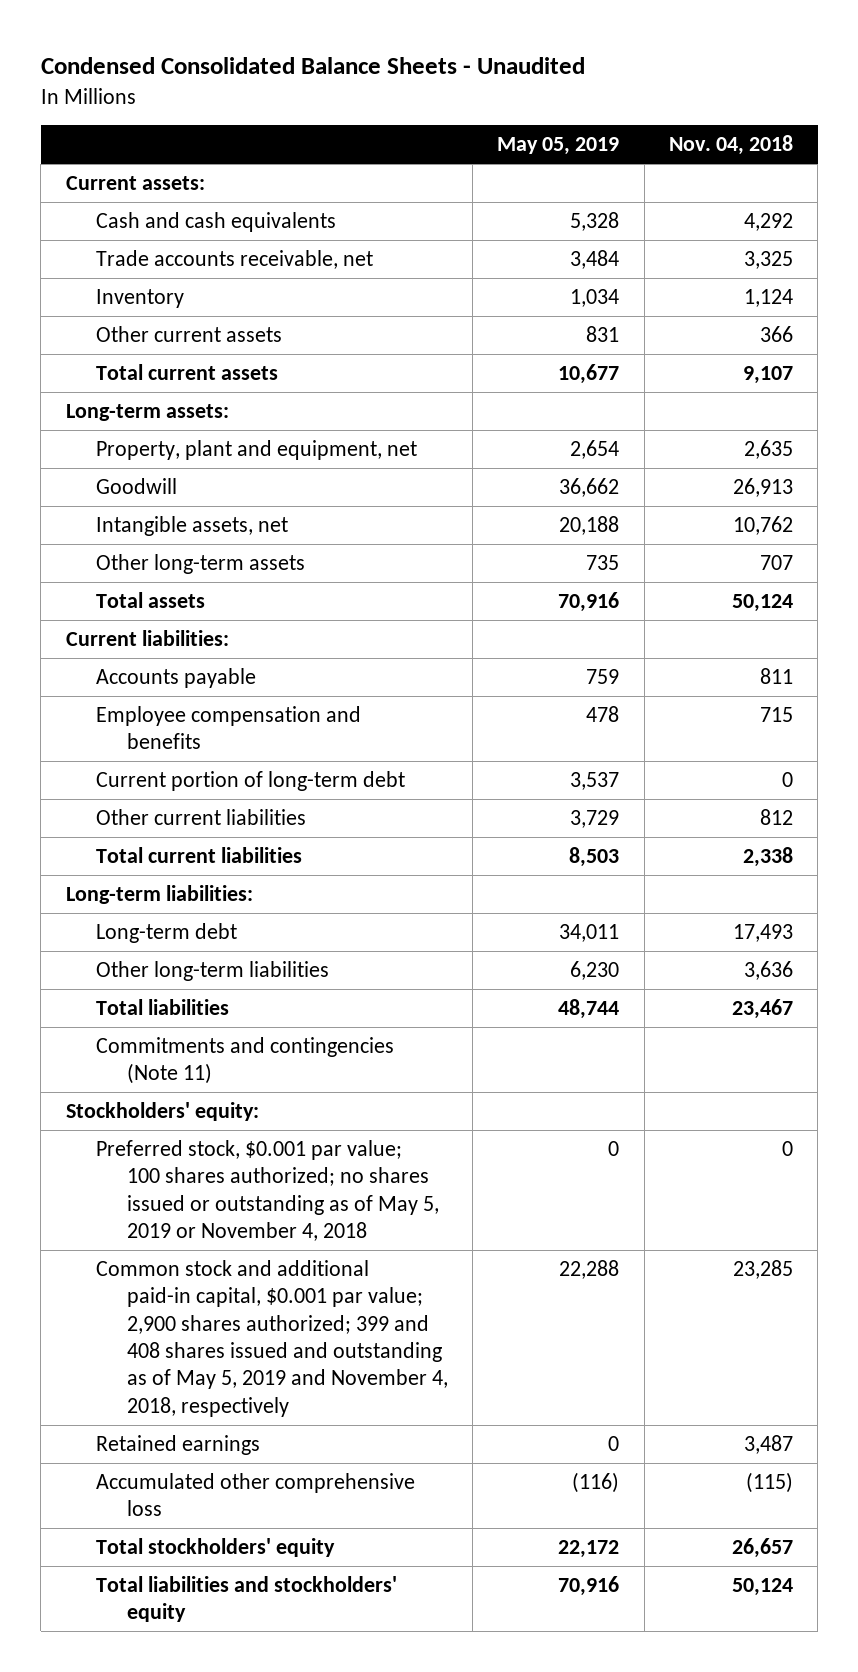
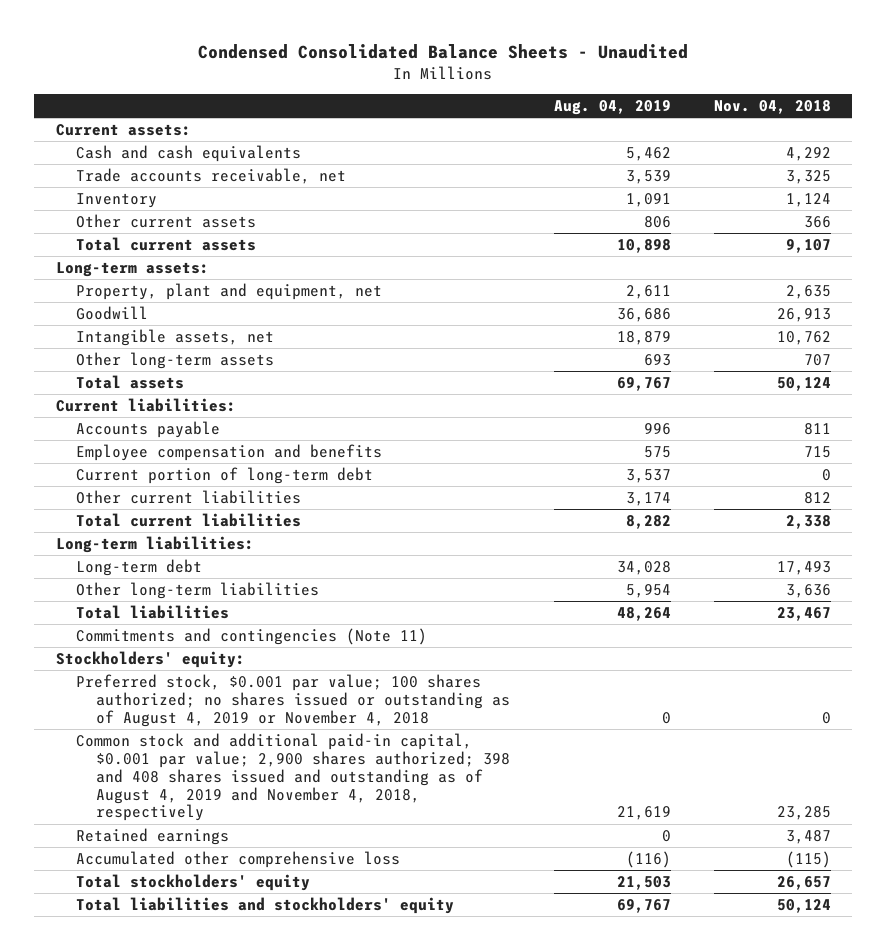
- | May 05, 2019 | Nov. 04, 2018
+ | Aug. 04, 2019 | Nov. 04, 2018
- Preferred stock, $0.001 par value; 100 shares authorized; no shares issued or outstanding as of May 5, 2019 or November 4, 2018 | 0 | 0
- Common stock and additional paid-in capital, $0.001 par value; 2,900 shares authorized; 399 and 408 shares issued and outstanding as of May 5, 2019 and November 4, 2018, respectively | 22,288 | 23,285
+ Preferred stock, $0.001 par value; 100 shares authorized; no shares issued or outstanding as of August 4, 2019 or November 4, 2018 | 0 | 0
+ Common stock and additional paid-in capital, $0.001 par value; 2,900 shares authorized; 398 and 408 shares issued and outstanding as of August 4, 2019 and November 4, 2018, respectively | 21,619 | 23,285

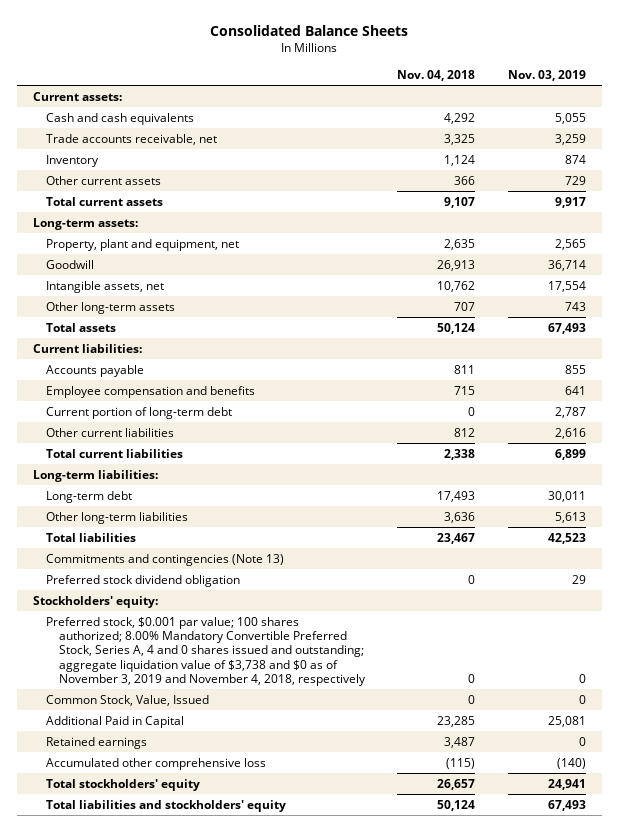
- Condensed Consolidated Balance Sheets - Unaudited
+ Consolidated Balance Sheets
- | Aug. 04, 2019 | Nov. 04, 2018
+ | Nov. 04, 2018 | Nov. 03, 2019
- Commitments and contingencies (Note 11)
+ Commitments and contingencies (Note 13)
+ Preferred stock dividend obligation | 0 | 29
- Preferred stock, $0.001 par value; 100 shares authorized; no shares issued or outstanding as of August 4, 2019 or November 4, 2018 | 0 | 0
- Common stock and additional paid-in capital, $0.001 par value; 2,900 shares authorized; 398 and 408 shares issued and outstanding as of August 4, 2019 and November 4, 2018, respectively | 21,619 | 23,285
+ Preferred stock, $0.001 par value; 100 shares authorized; 8.00% Mandatory Convertible Preferred Stock, Series A, 4 and 0 shares issued and outstanding; aggregate liquidation value of $3,738 and $0 as of November 3, 2019 and November 4, 2018, respectively | 0 | 0
+ Common Stock, Value, Issued | 0 | 0
+ Additional Paid in Capital | 23,285 | 25,081

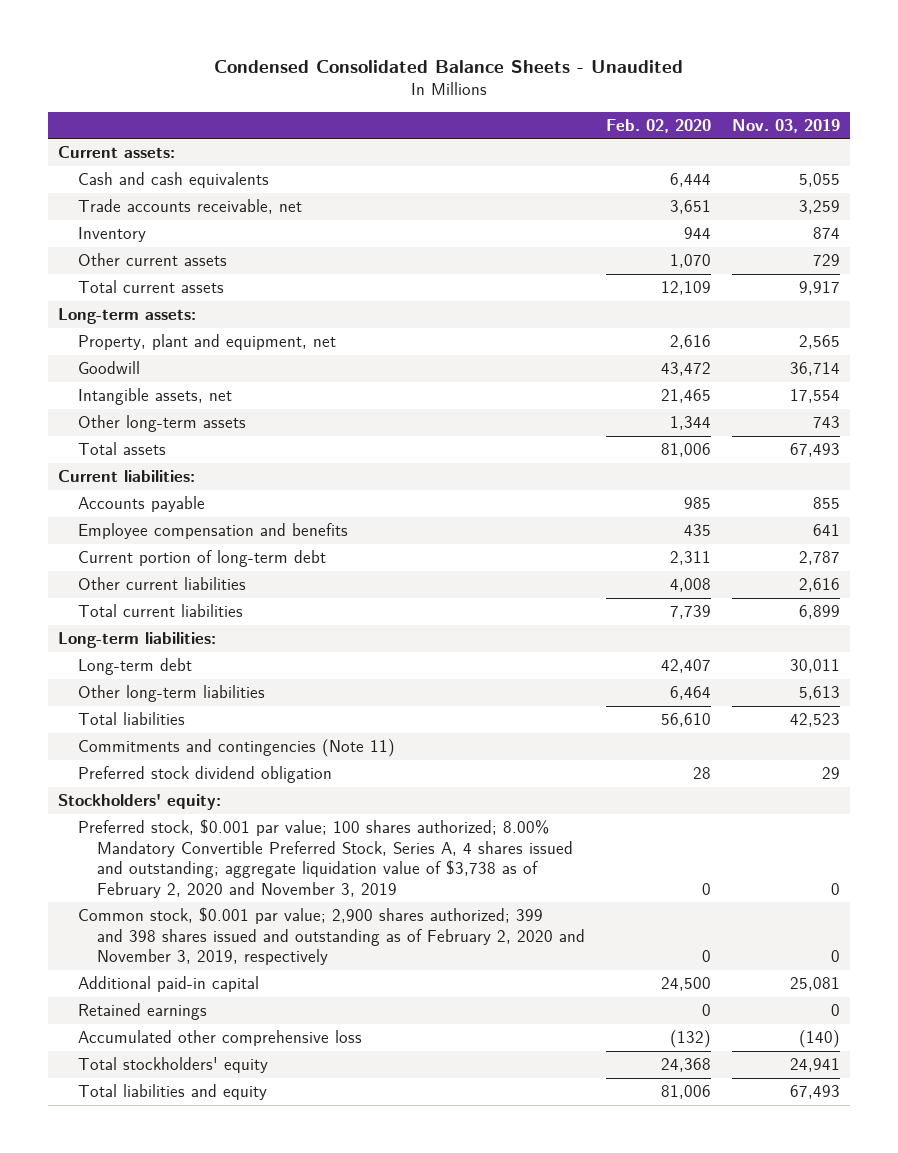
- Consolidated Balance Sheets
+ Condensed Consolidated Balance Sheets - Unaudited
- | Nov. 04, 2018 | Nov. 03, 2019
+ | Feb. 02, 2020 | Nov. 03, 2019
- Commitments and contingencies (Note 13)
+ Commitments and contingencies (Note 11)
- Preferred stock, $0.001 par value; 100 shares authorized; 8.00% Mandatory Convertible Preferred Stock, Series A, 4 and 0 shares issued and outstanding; aggregate liquidation value of $3,738 and $0 as of November 3, 2019 and November 4, 2018, respectively | 0 | 0
- Common Stock, Value, Issued | 0 | 0
- Additional Paid in Capital | 23,285 | 25,081
+ Preferred stock, $0.001 par value; 100 shares authorized; 8.00% Mandatory Convertible Preferred Stock, Series A, 4 shares issued and outstanding; aggregate liquidation value of $3,738 as of February 2, 2020 and November 3, 2019 | 0 | 0
+ Common stock, $0.001 par value; 2,900 shares authorized; 399 and 398 shares issued and outstanding as of February 2, 2020 and November 3, 2019, respectively | 0 | 0
+ Additional paid-in capital | 24,500 | 25,081
- Total liabilities and stockholders' equity | 50,124 | 67,493
+ Total liabilities and equity | 81,006 | 67,493

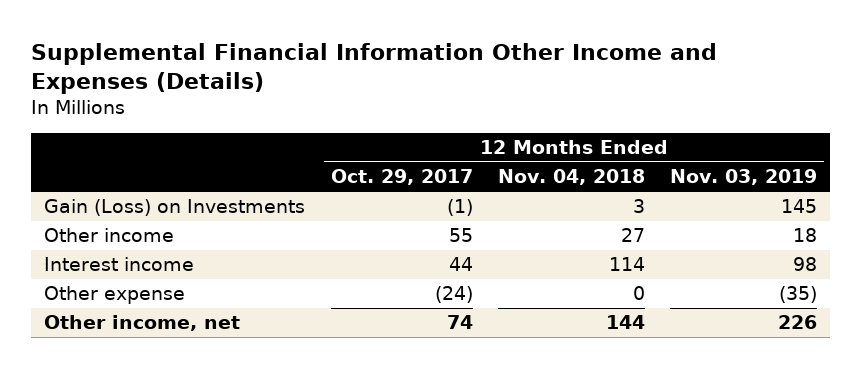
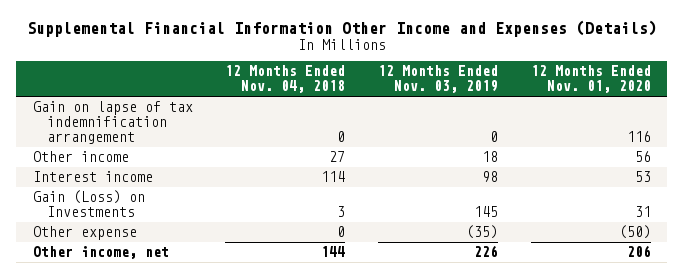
- | 12 Months Ended Oct. 29, 2017 | 12 Months Ended Nov. 04, 2018 | 12 Months Ended Nov. 03, 2019
+ | 12 Months Ended Nov. 04, 2018 | 12 Months Ended Nov. 03, 2019 | 12 Months Ended Nov. 01, 2020
+ Gain on lapse of tax indemnification arrangement | 0 | 0 | 116
moved down: Gain (Loss) on Investments | 3 | 145 | 31

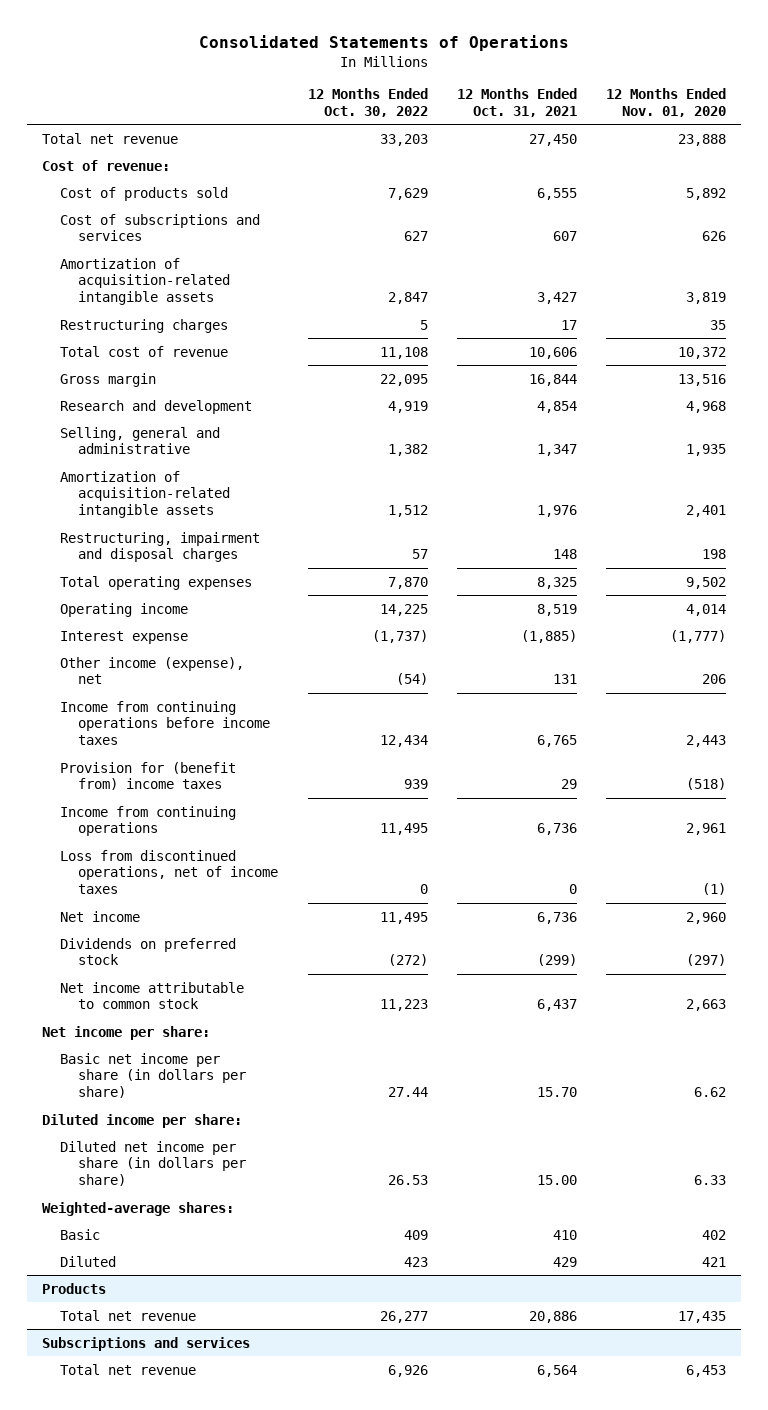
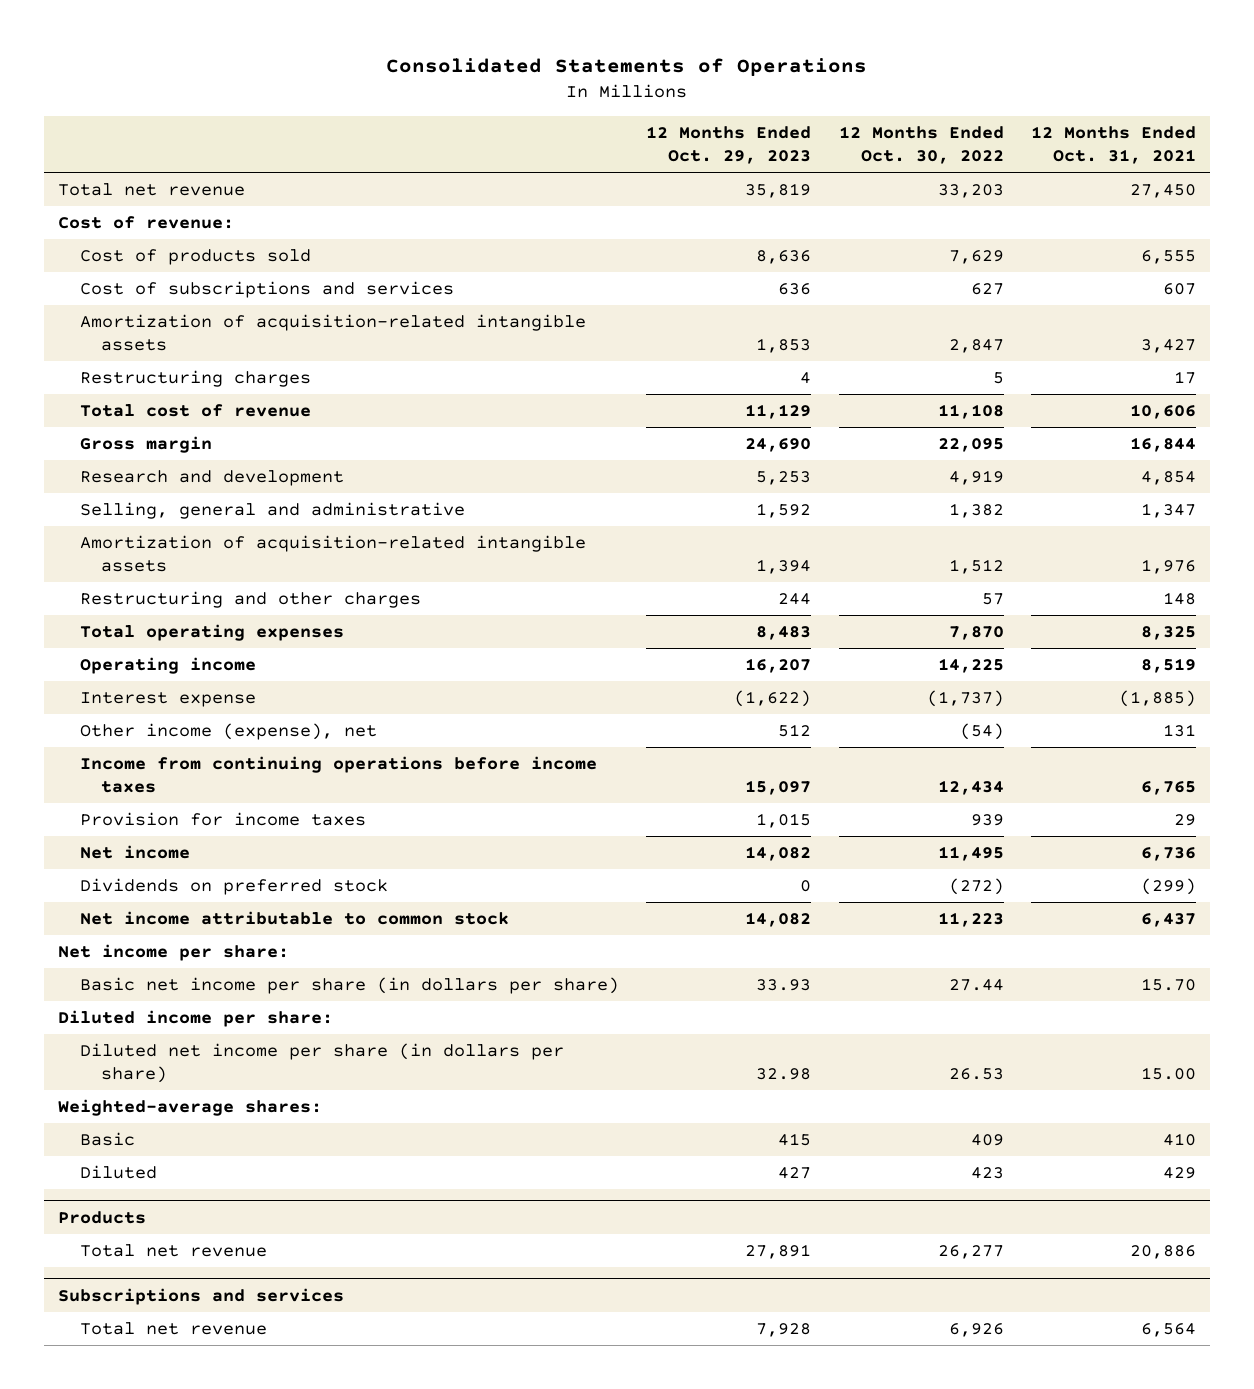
- | 12 Months Ended Oct. 30, 2022 | 12 Months Ended Oct. 31, 2021 | 12 Months Ended Nov. 01, 2020
+ | 12 Months Ended Oct. 29, 2023 | 12 Months Ended Oct. 30, 2022 | 12 Months Ended Oct. 31, 2021
- Restructuring, impairment and disposal charges | 57 | 148 | 198
+ Restructuring and other charges | 244 | 57 | 148
- Provision for (benefit from) income taxes | 939 | 29 | (518)
- Income from continuing operations | 11,495 | 6,736 | 2,961
- Loss from discontinued operations, net of income taxes | 0 | 0 | (1)
+ Provision for income taxes | 1,015 | 939 | 29

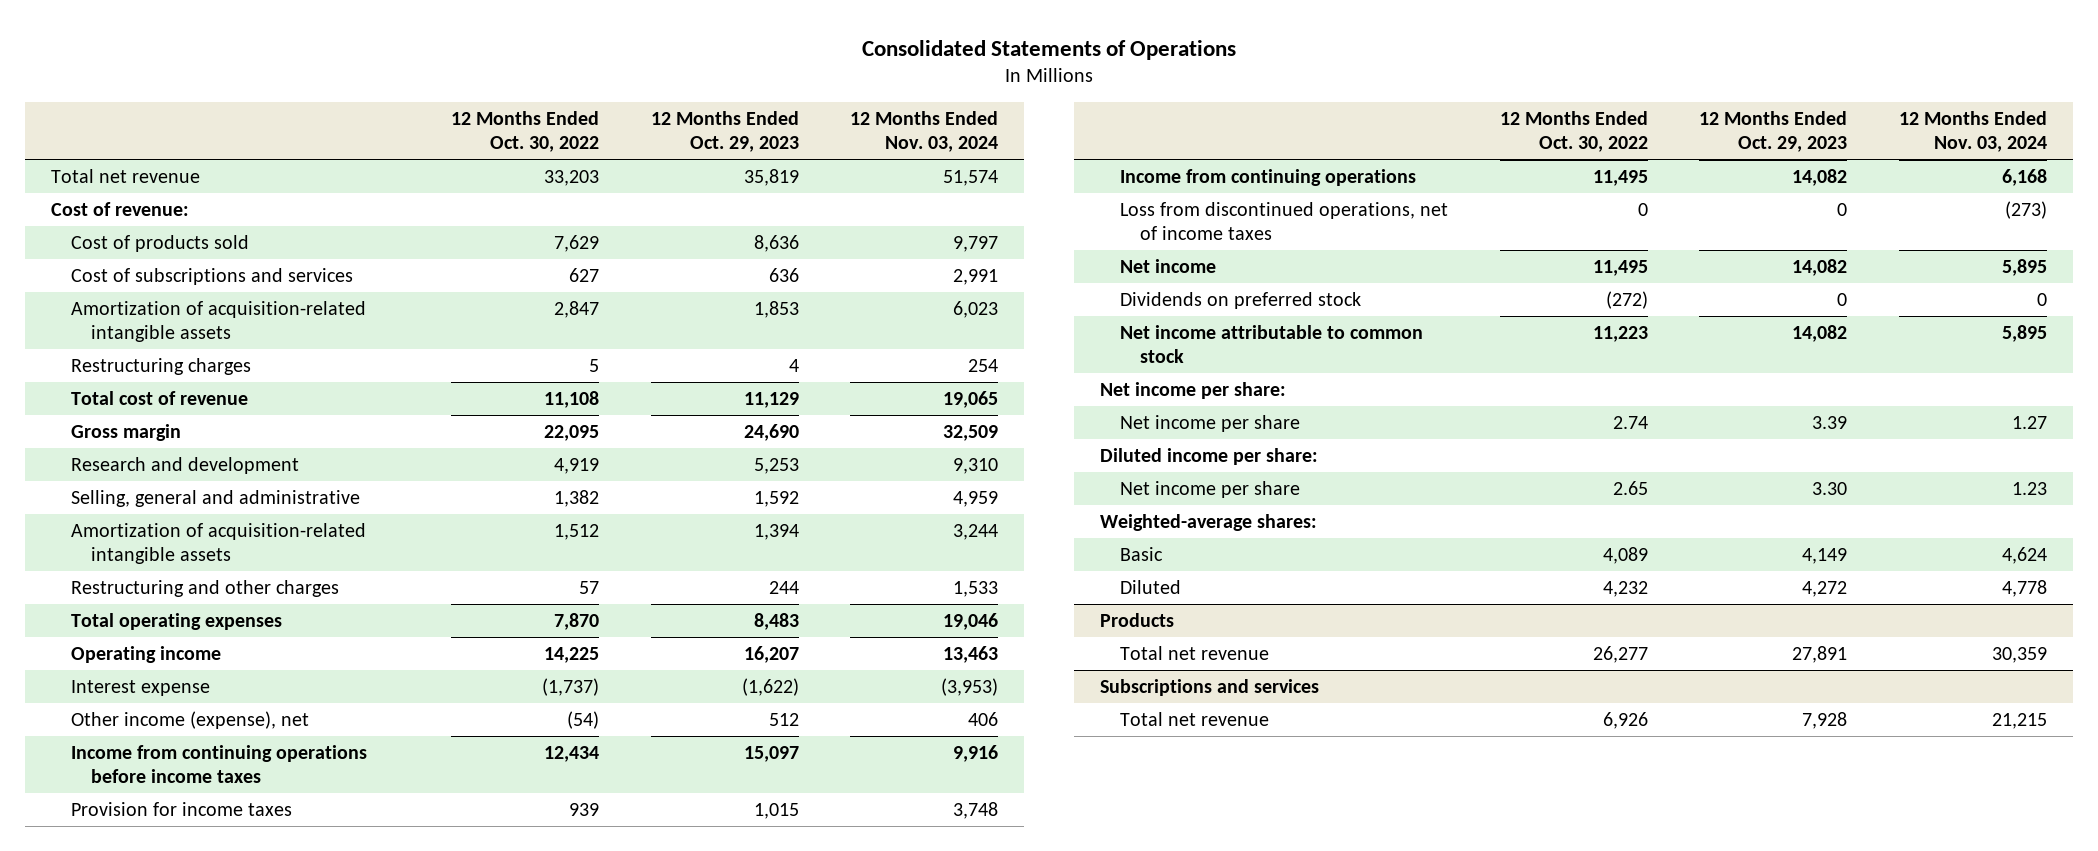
- | 12 Months Ended Oct. 29, 2023 | 12 Months Ended Oct. 30, 2022 | 12 Months Ended Oct. 31, 2021
+ | 12 Months Ended Oct. 30, 2022 | 12 Months Ended Oct. 29, 2023 | 12 Months Ended Nov. 03, 2024
+ Income from continuing operations | 11,495 | 14,082 | 6,168
+ Loss from discontinued operations, net of income taxes | 0 | 0 | (273)
- Basic net income per share (in dollars per share) | 33.93 | 27.44 | 15.70
+ Net income per share | 2.74 | 3.39 | 1.27
- Diluted net income per share (in dollars per share) | 32.98 | 26.53 | 15.00
+ Net income per share | 2.65 | 3.30 | 1.23
- Basic | 415 | 409 | 410
- Diluted | 427 | 423 | 429
+ Basic | 4,089 | 4,149 | 4,624
+ Diluted | 4,232 | 4,272 | 4,778

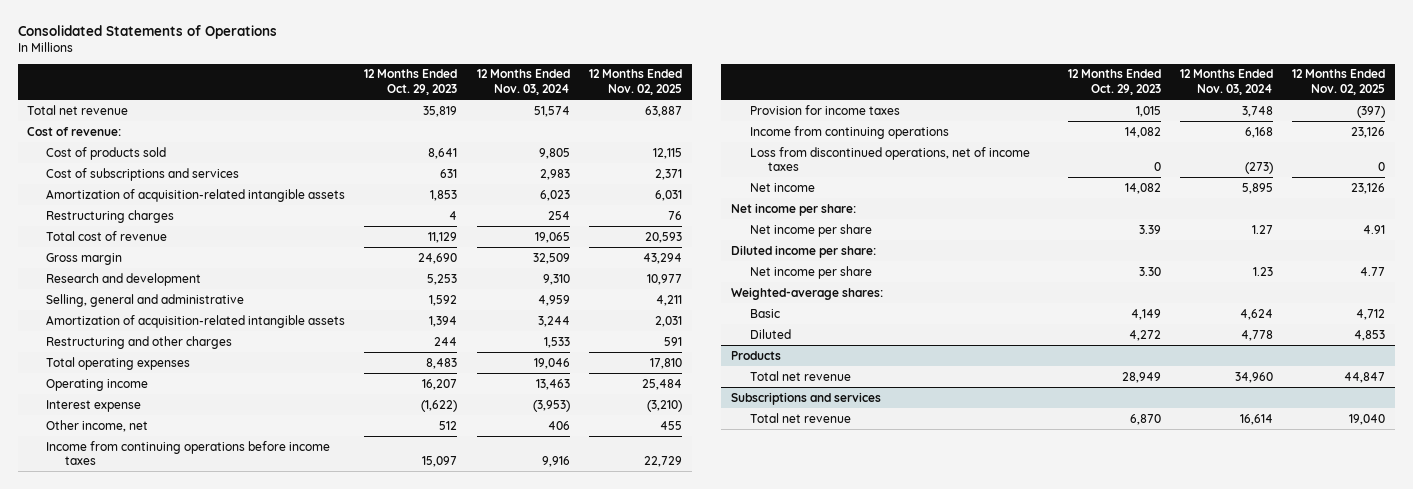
- | 12 Months Ended Oct. 30, 2022 | 12 Months Ended Oct. 29, 2023 | 12 Months Ended Nov. 03, 2024
+ | 12 Months Ended Oct. 29, 2023 | 12 Months Ended Nov. 03, 2024 | 12 Months Ended Nov. 02, 2025
- Cost of products sold | 7,629 | 8,636 | 9,797
- Cost of subscriptions and services | 627 | 636 | 2,991
+ Cost of products sold | 8,641 | 9,805 | 12,115
+ Cost of subscriptions and services | 631 | 2,983 | 2,371
- Other income (expense), net | (54) | 512 | 406
+ Other income, net | 512 | 406 | 455
- Dividends on preferred stock | (272) | 0 | 0
- Net income attributable to common stock | 11,223 | 14,082 | 5,895
@ Products
- Total net revenue | 26,277 | 27,891 | 30,359
+ Total net revenue | 28,949 | 34,960 | 44,847
@ Subscriptions and services
- Total net revenue | 6,926 | 7,928 | 21,215
+ Total net revenue | 6,870 | 16,614 | 19,040

